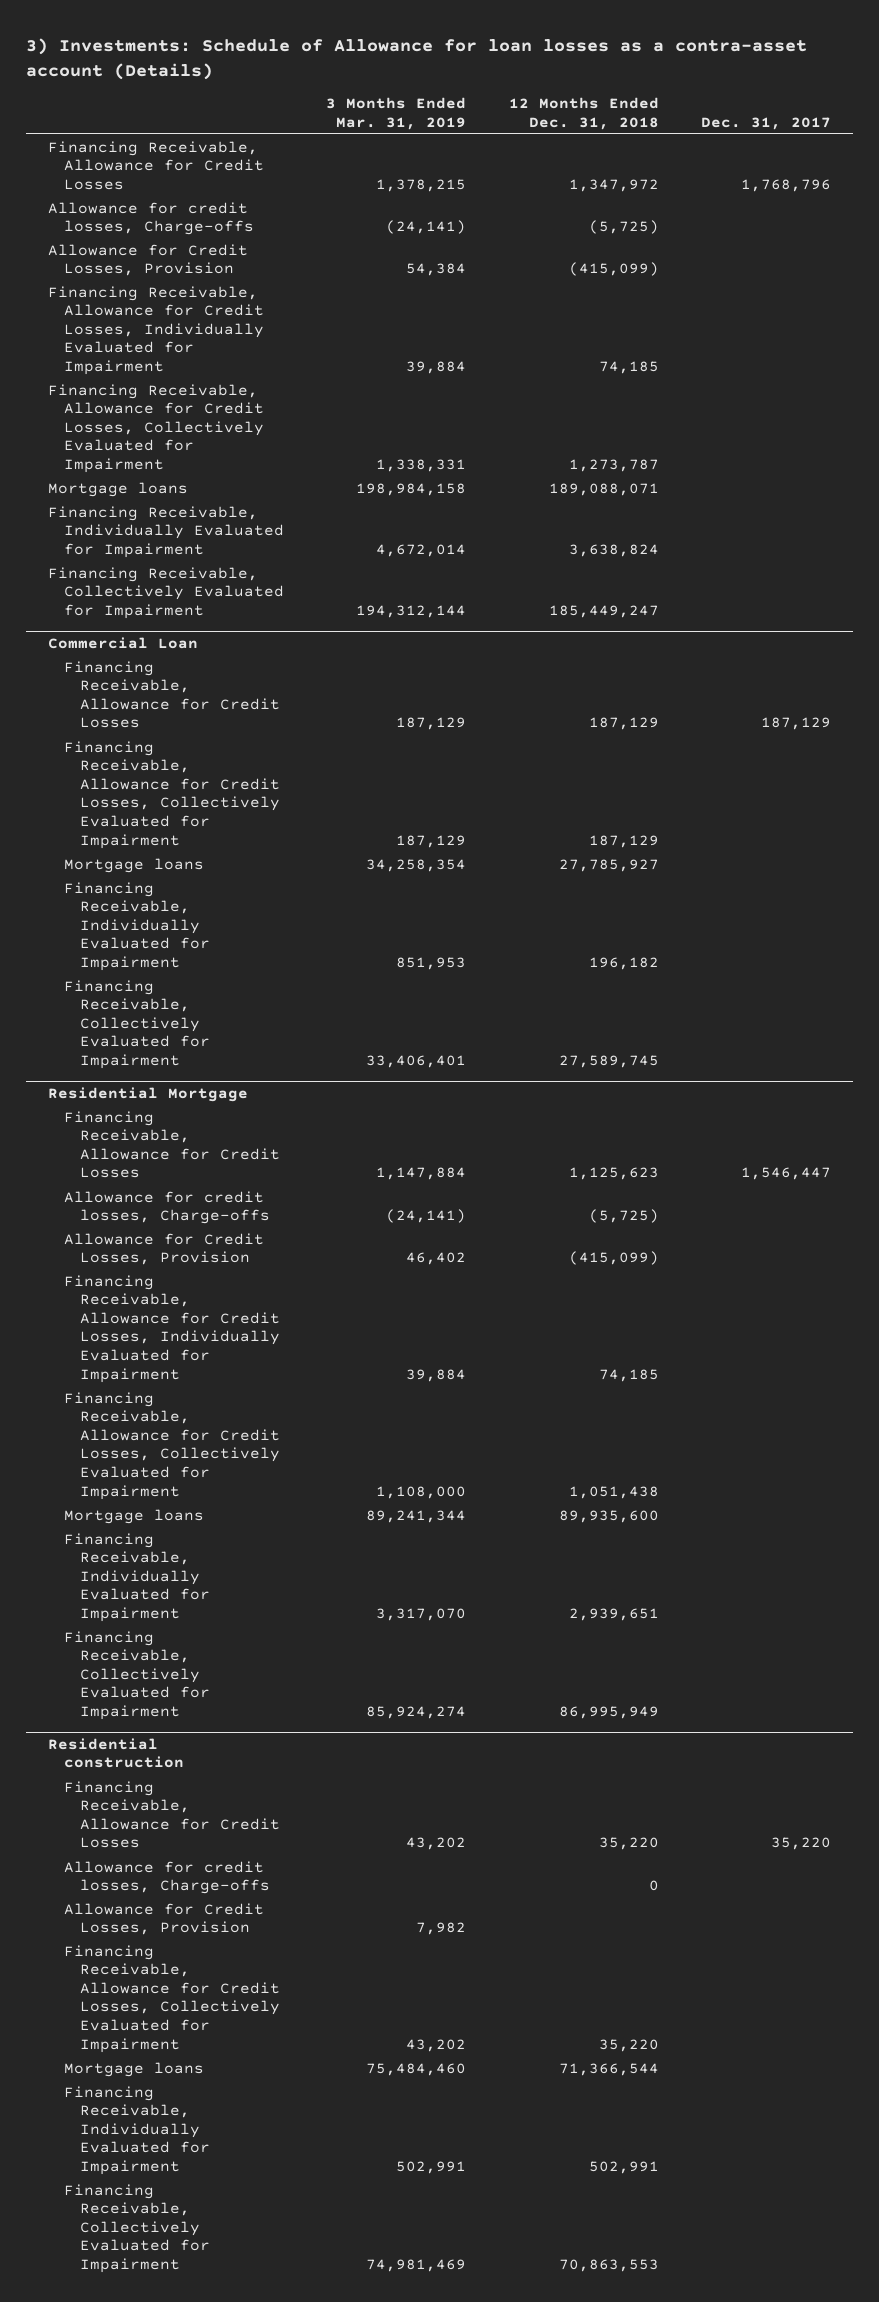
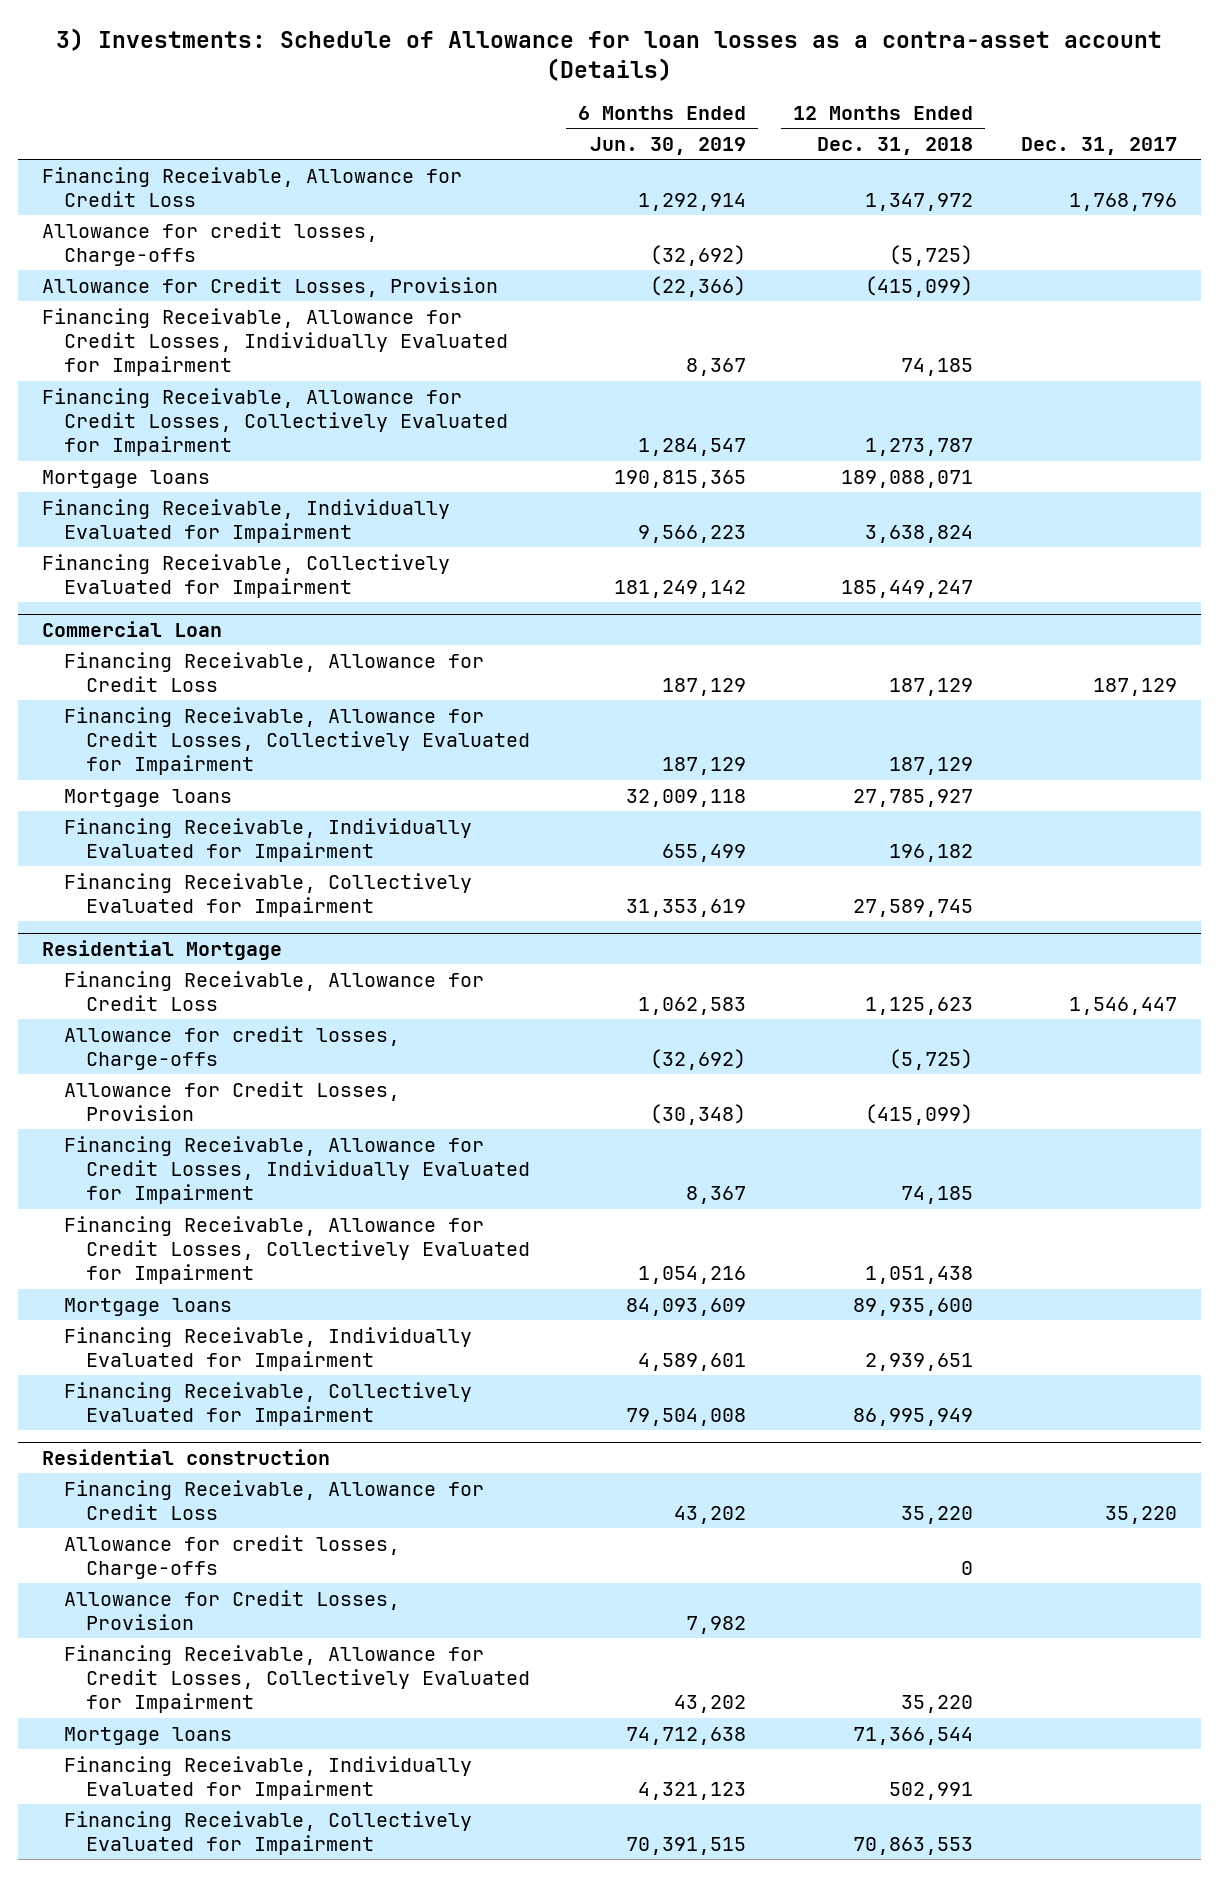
- | 3 Months Ended Mar. 31, 2019 | 12 Months Ended Dec. 31, 2018 | Dec. 31, 2017
+ | 6 Months Ended Jun. 30, 2019 | 12 Months Ended Dec. 31, 2018 | Dec. 31, 2017
- Financing Receivable, Allowance for Credit Losses | 1,378,215 | 1,347,972 | 1,768,796
+ Financing Receivable, Allowance for Credit Loss | 1,292,914 | 1,347,972 | 1,768,796
@ Commercial Loan
- Financing Receivable, Allowance for Credit Losses | 187,129 | 187,129 | 187,129
+ Financing Receivable, Allowance for Credit Loss | 187,129 | 187,129 | 187,129
@ Residential Mortgage
- Financing Receivable, Allowance for Credit Losses | 1,147,884 | 1,125,623 | 1,546,447
+ Financing Receivable, Allowance for Credit Loss | 1,062,583 | 1,125,623 | 1,546,447
@ Residential construction
- Financing Receivable, Allowance for Credit Losses | 43,202 | 35,220 | 35,220
+ Financing Receivable, Allowance for Credit Loss | 43,202 | 35,220 | 35,220

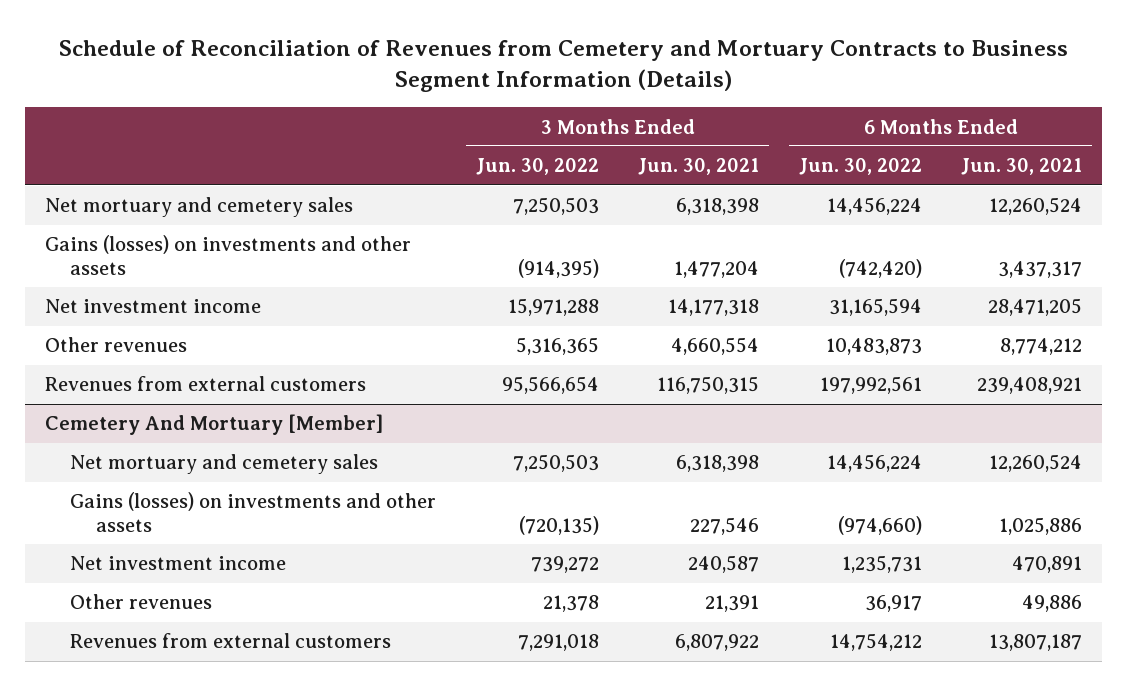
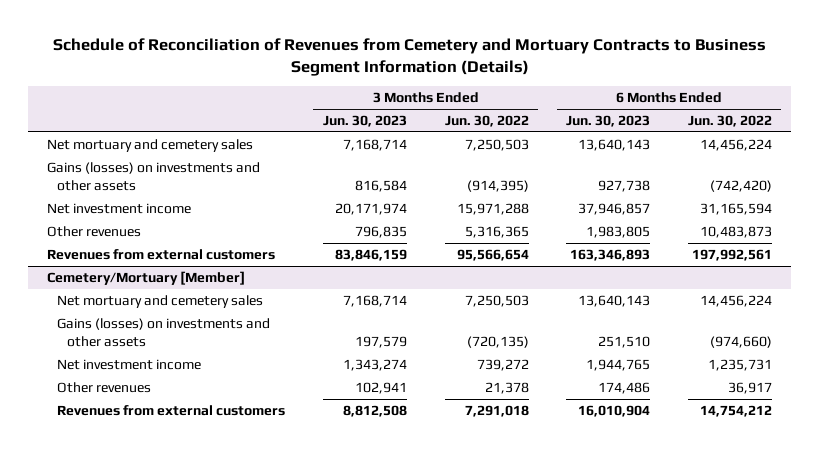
- | 3 Months Ended Jun. 30, 2022 | 3 Months Ended Jun. 30, 2021 | 6 Months Ended Jun. 30, 2022 | 6 Months Ended Jun. 30, 2021
+ | 3 Months Ended Jun. 30, 2023 | 3 Months Ended Jun. 30, 2022 | 6 Months Ended Jun. 30, 2023 | 6 Months Ended Jun. 30, 2022
- Cemetery And Mortuary [Member]
+ Cemetery/Mortuary [Member]

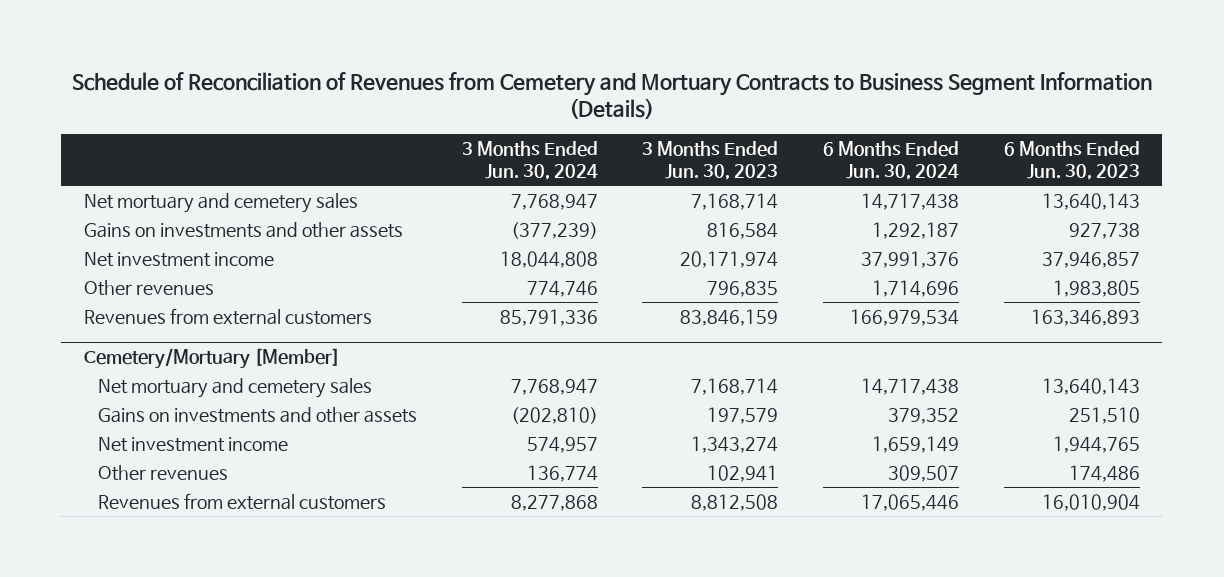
- | 3 Months Ended Jun. 30, 2023 | 3 Months Ended Jun. 30, 2022 | 6 Months Ended Jun. 30, 2023 | 6 Months Ended Jun. 30, 2022
+ | 3 Months Ended Jun. 30, 2024 | 3 Months Ended Jun. 30, 2023 | 6 Months Ended Jun. 30, 2024 | 6 Months Ended Jun. 30, 2023
- Gains (losses) on investments and other assets | 816,584 | (914,395) | 927,738 | (742,420)
+ Gains on investments and other assets | (377,239) | 816,584 | 1,292,187 | 927,738
@ Cemetery/Mortuary [Member]
- Gains (losses) on investments and other assets | 197,579 | (720,135) | 251,510 | (974,660)
+ Gains on investments and other assets | (202,810) | 197,579 | 379,352 | 251,510

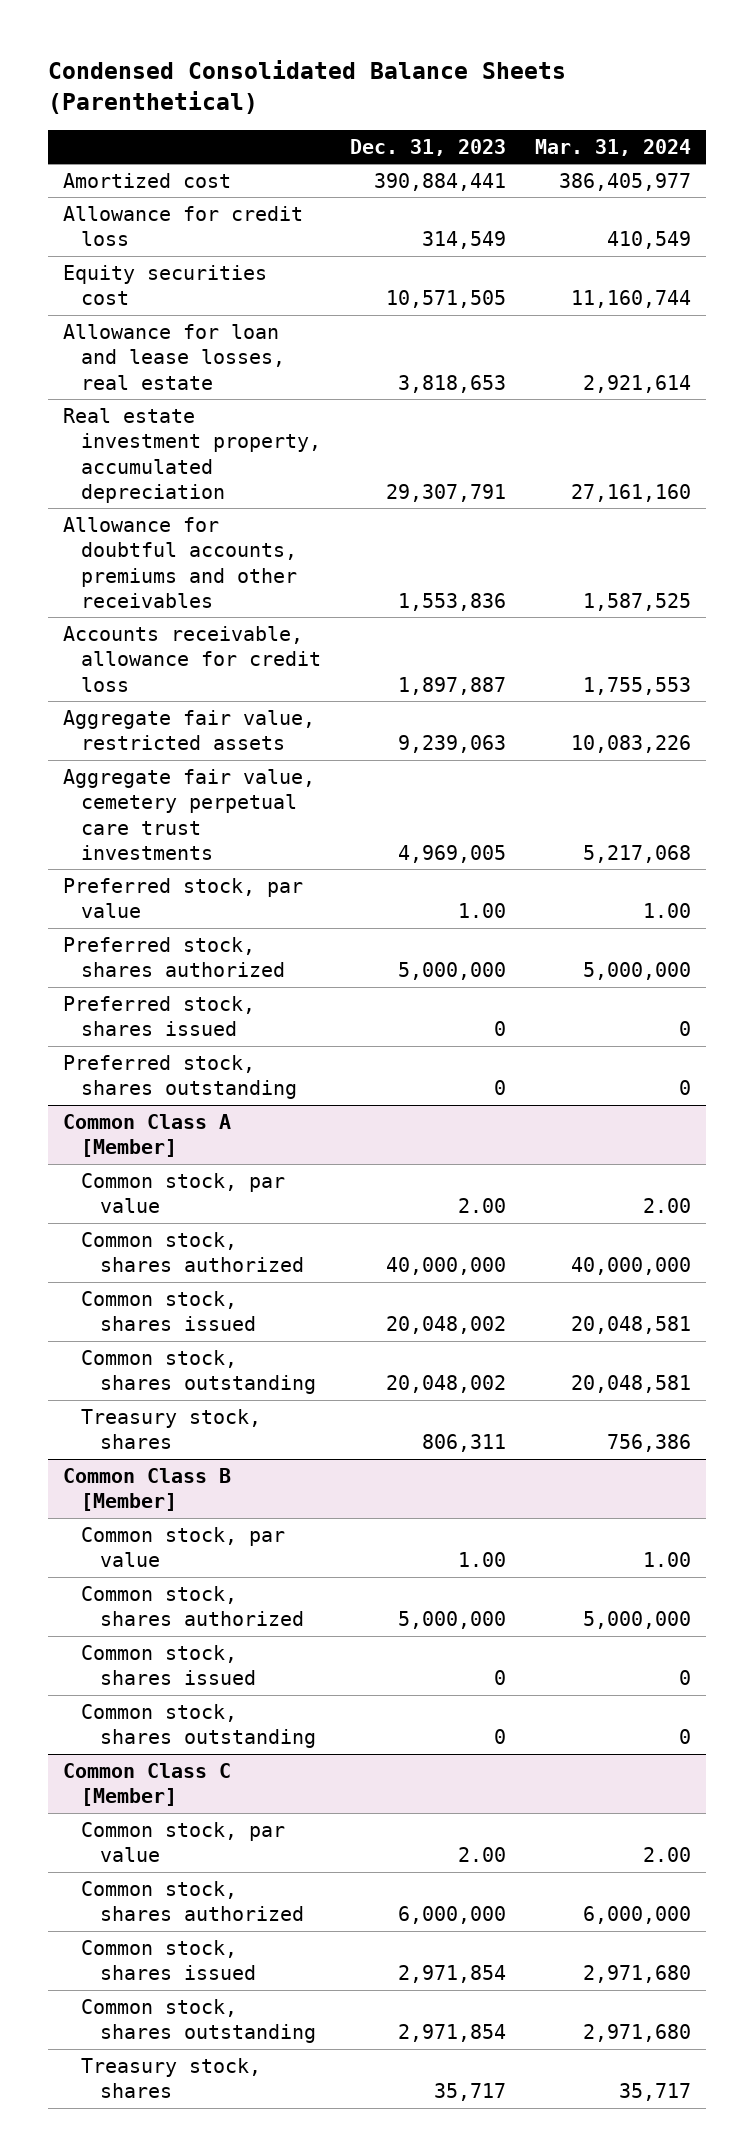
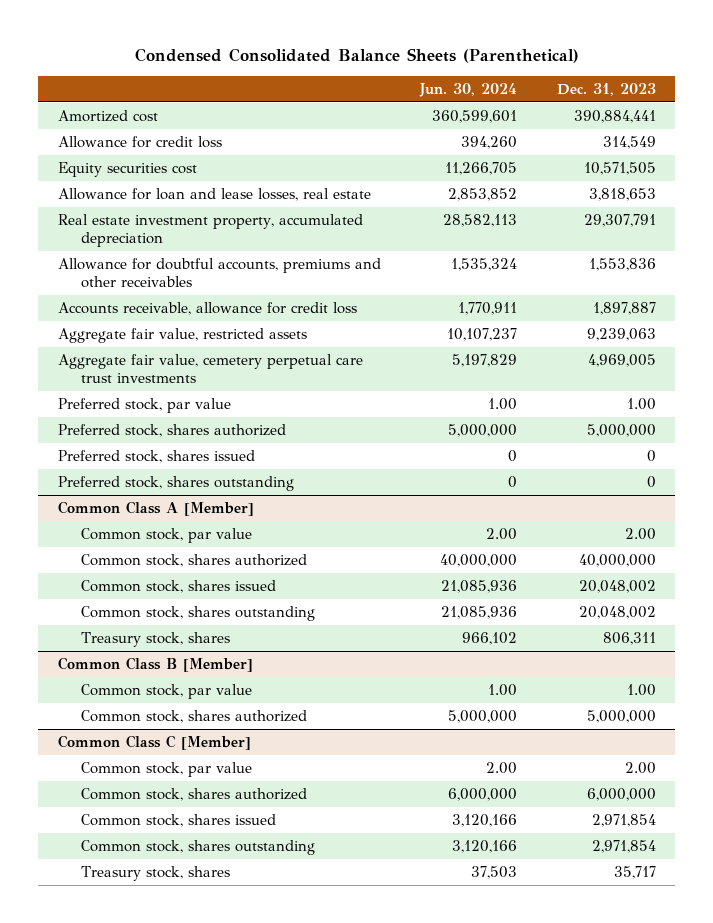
- | Dec. 31, 2023 | Mar. 31, 2024
+ | Jun. 30, 2024 | Dec. 31, 2023
@ Common Class B [Member]
- Common stock, shares issued | 0 | 0
- Common stock, shares outstanding | 0 | 0

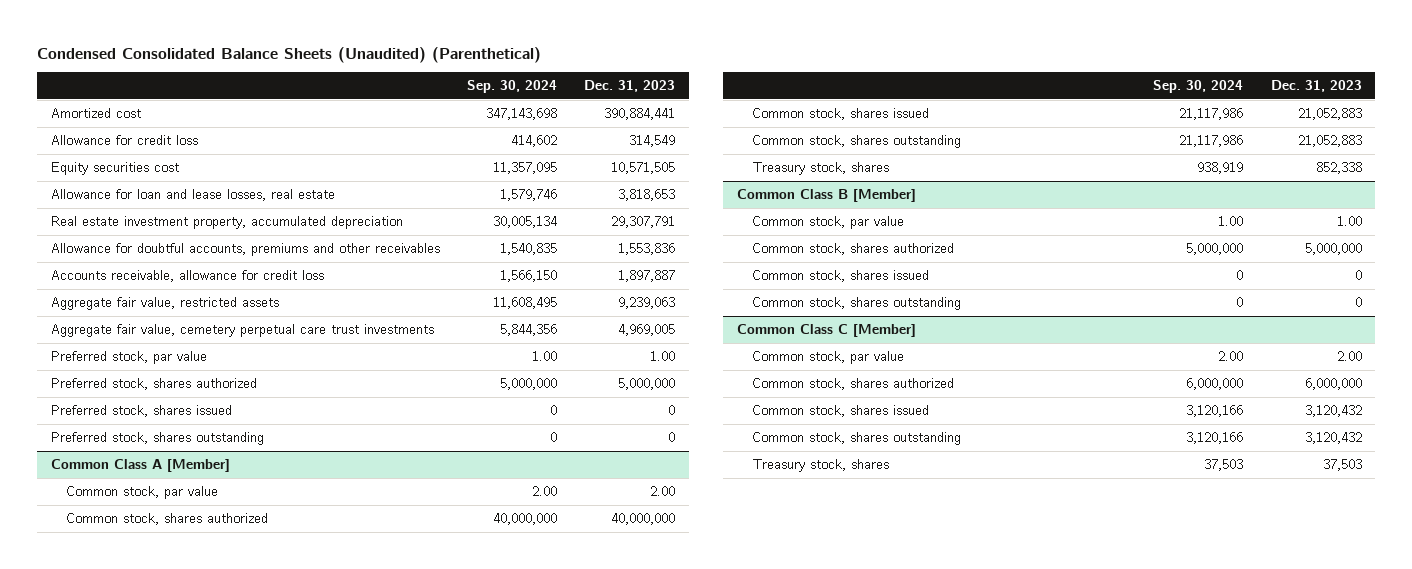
- Condensed Consolidated Balance Sheets (Parenthetical)
+ Condensed Consolidated Balance Sheets (Unaudited) (Parenthetical)
- | Jun. 30, 2024 | Dec. 31, 2023
+ | Sep. 30, 2024 | Dec. 31, 2023
@ Common Class A [Member]
- Common stock, shares issued | 21,085,936 | 20,048,002
- Common stock, shares outstanding | 21,085,936 | 20,048,002
- Treasury stock, shares | 966,102 | 806,311
+ Common stock, shares issued | 21,117,986 | 21,052,883
+ Common stock, shares outstanding | 21,117,986 | 21,052,883
+ Treasury stock, shares | 938,919 | 852,338
@ Common Class B [Member]
+ Common stock, shares issued | 0 | 0
+ Common stock, shares outstanding | 0 | 0
@ Common Class C [Member]
- Common stock, shares issued | 3,120,166 | 2,971,854
- Common stock, shares outstanding | 3,120,166 | 2,971,854
- Treasury stock, shares | 37,503 | 35,717
+ Common stock, shares issued | 3,120,166 | 3,120,432
+ Common stock, shares outstanding | 3,120,166 | 3,120,432
+ Treasury stock, shares | 37,503 | 37,503

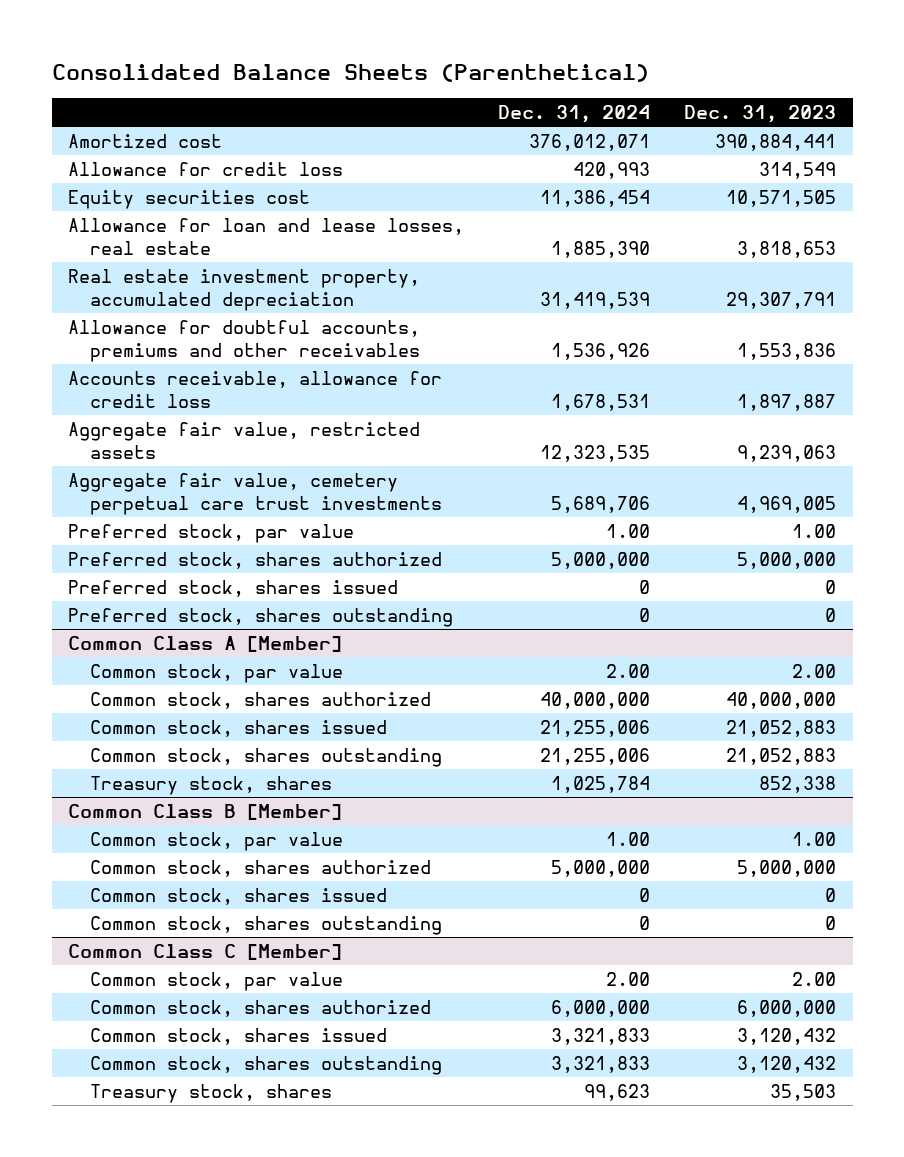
- Condensed Consolidated Balance Sheets (Unaudited) (Parenthetical)
+ Consolidated Balance Sheets (Parenthetical)
- | Sep. 30, 2024 | Dec. 31, 2023
+ | Dec. 31, 2024 | Dec. 31, 2023
@ Common Class C [Member]
- Treasury stock, shares | 37,503 | 37,503
+ Treasury stock, shares | 99,623 | 35,503

